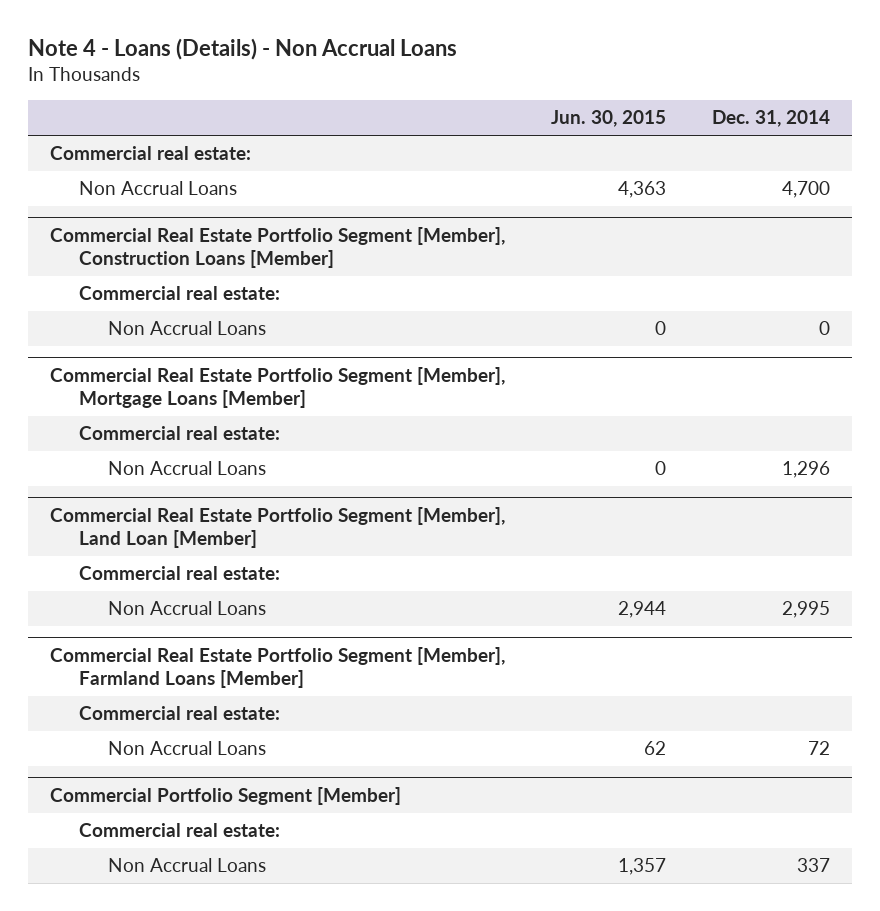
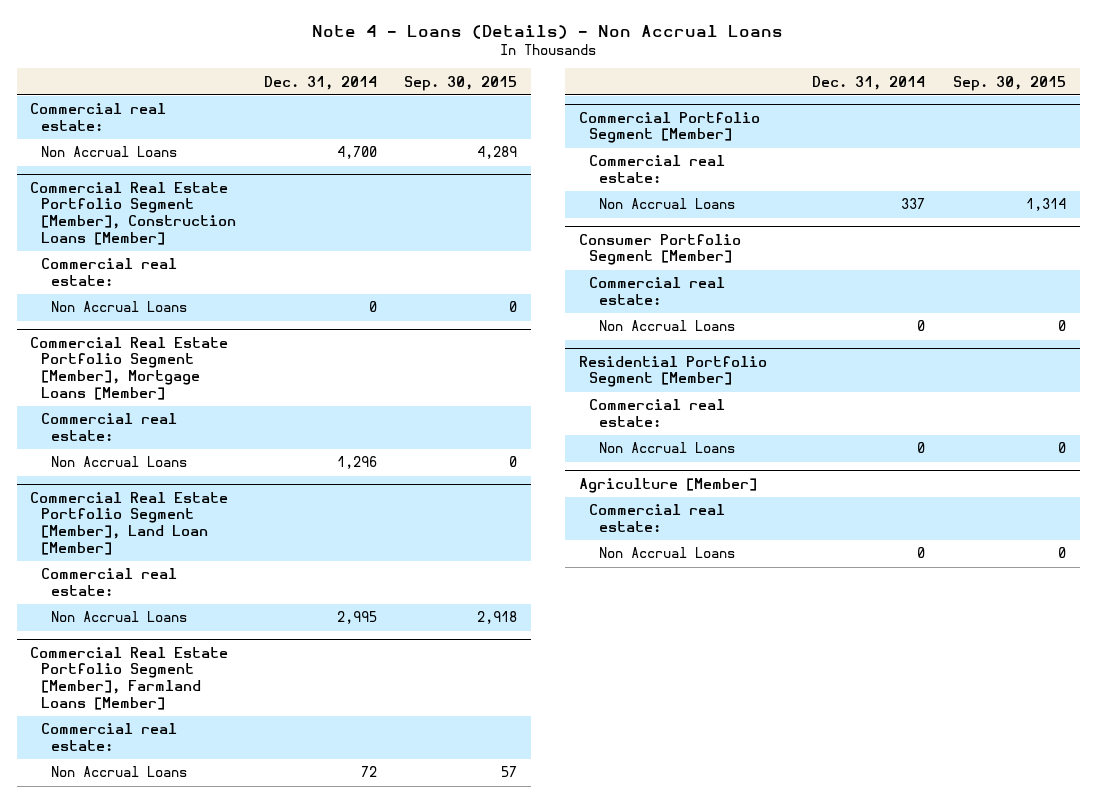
- | Jun. 30, 2015 | Dec. 31, 2014
+ | Dec. 31, 2014 | Sep. 30, 2015
+ Consumer Portfolio Segment [Member]
+ Commercial real estate:
+ Non Accrual Loans | 0 | 0
+ Residential Portfolio Segment [Member]
+ Commercial real estate:
+ Non Accrual Loans | 0 | 0
+ Agriculture [Member]
+ Commercial real estate:
+ Non Accrual Loans | 0 | 0

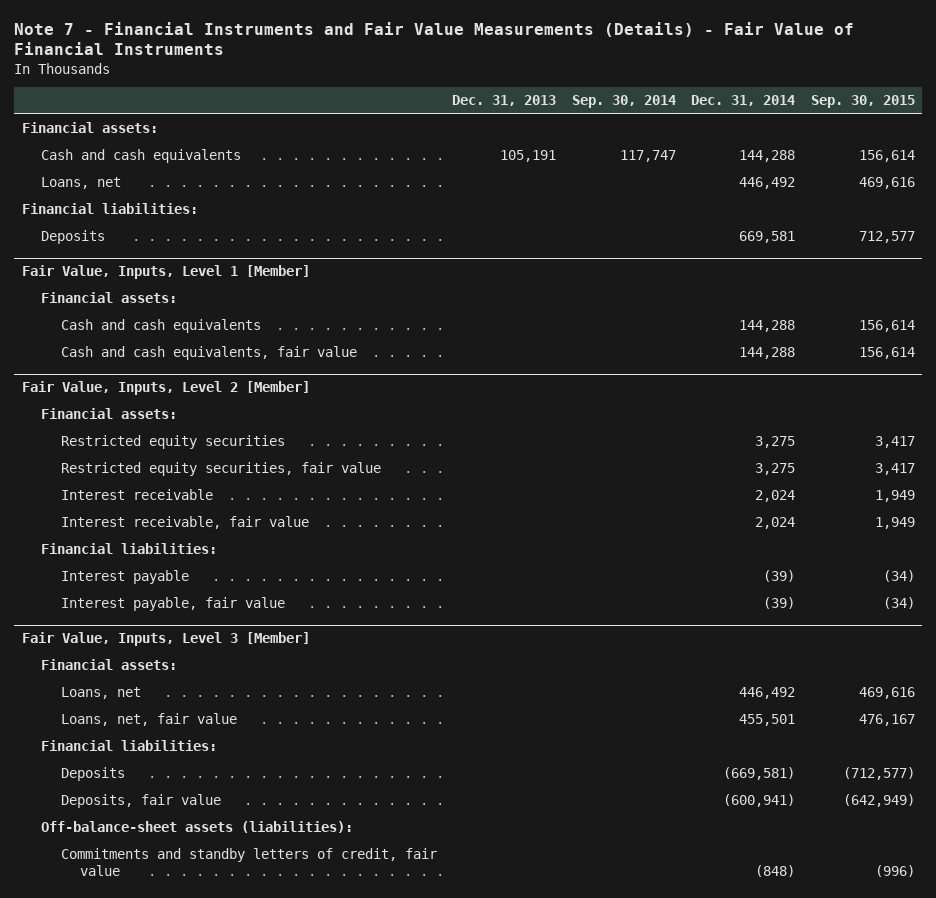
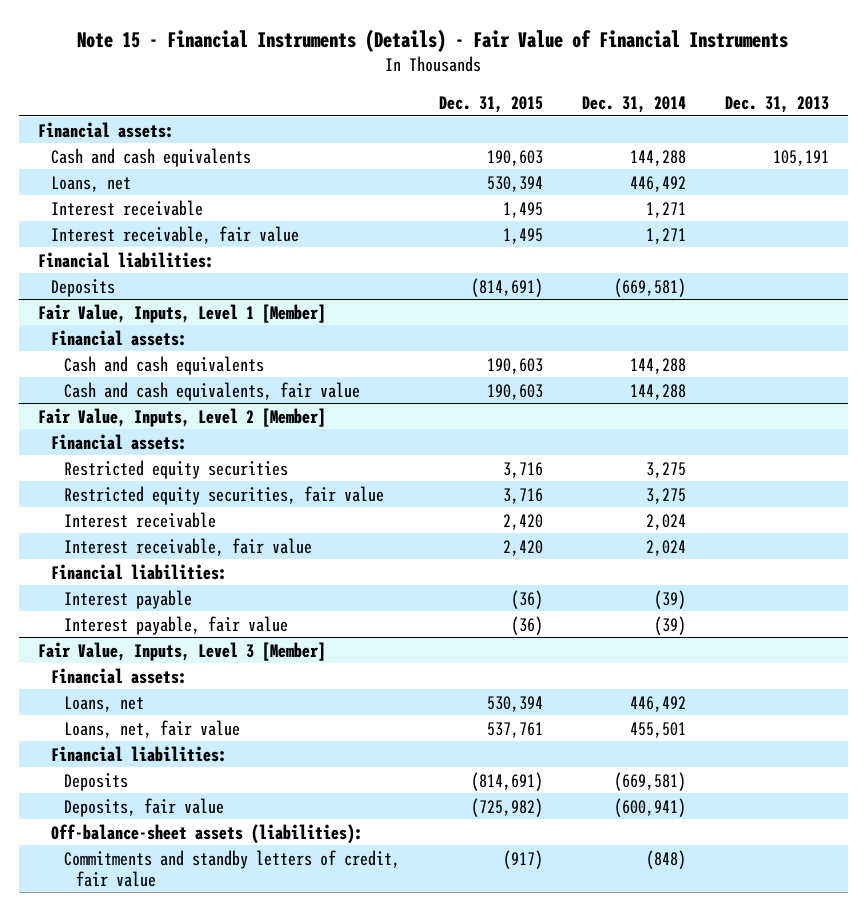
- Note 7 - Financial Instruments and Fair Value Measurements (Details) - Fair Value of Financial Instruments
+ Note 15 - Financial Instruments (Details) - Fair Value of Financial Instruments
- | Dec. 31, 2013 | Sep. 30, 2014 | Dec. 31, 2014 | Sep. 30, 2015
+ | Dec. 31, 2015 | Dec. 31, 2014 | Dec. 31, 2013
+ Interest receivable | 1,495 | 1,271 |
+ Interest receivable, fair value | 1,495 | 1,271 |
- Deposits | | | 669,581 | 712,577
+ Deposits | (814,691) | (669,581) |

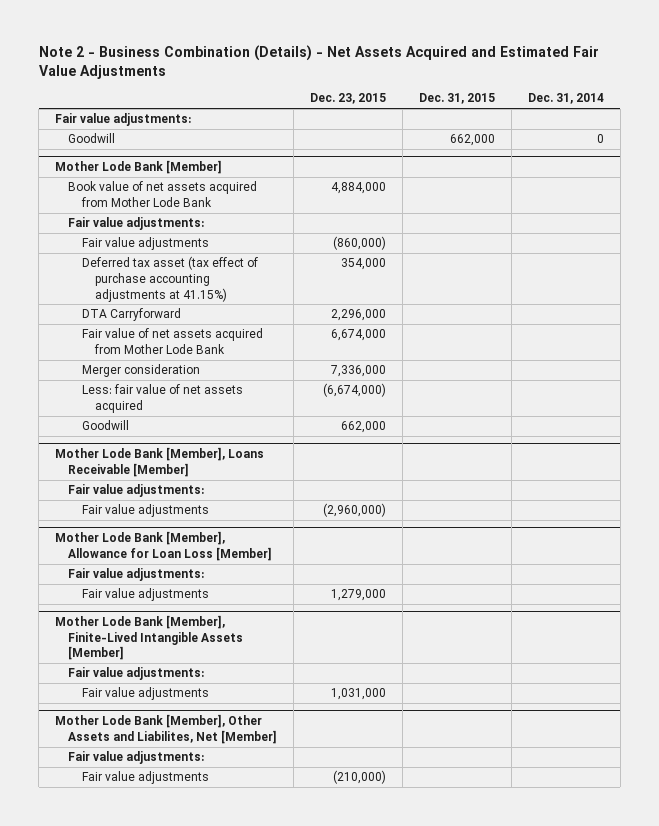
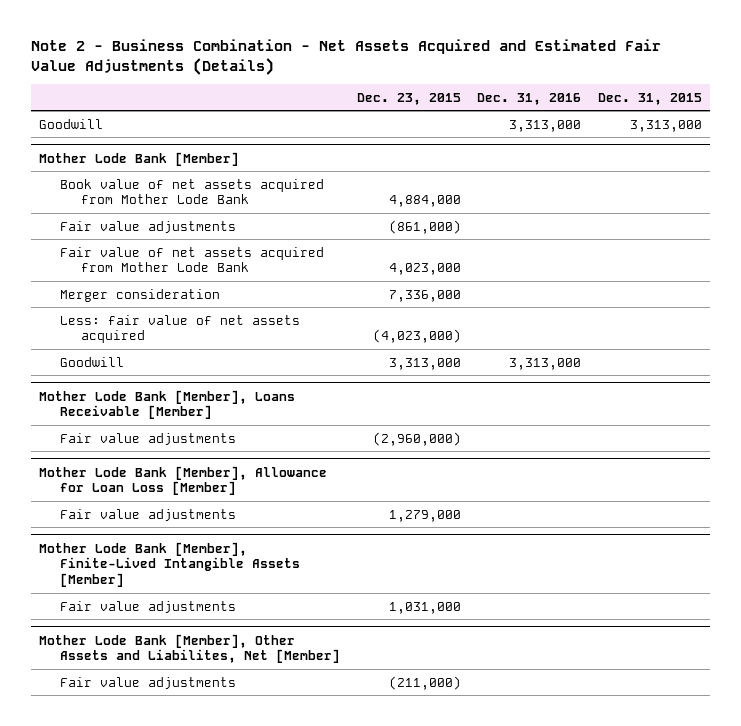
- Note 2 - Business Combination (Details) - Net Assets Acquired and Estimated Fair Value Adjustments
+ Note 2 - Business Combination - Net Assets Acquired and Estimated Fair Value Adjustments (Details)
- | Dec. 23, 2015 | Dec. 31, 2015 | Dec. 31, 2014
+ | Dec. 23, 2015 | Dec. 31, 2016 | Dec. 31, 2015
- Fair value adjustments:
- Goodwill | | 662,000 | 0
+ Goodwill | | 3,313,000 | 3,313,000
@ Mother Lode Bank [Member]
- Fair value adjustments:
- Fair value adjustments | (860,000) | |
- Deferred tax asset (tax effect of purchase accounting adjustments at 41.15%) | 354,000 | |
- DTA Carryforward | 2,296,000 | |
- Fair value of net assets acquired from Mother Lode Bank | 6,674,000 | |
+ Fair value adjustments | (861,000) | |
+ Fair value of net assets acquired from Mother Lode Bank | 4,023,000 | |
- Less: fair value of net assets acquired | (6,674,000) | |
- Goodwill | 662,000 | |
+ Less: fair value of net assets acquired | (4,023,000) | |
+ Goodwill | 3,313,000 | 3,313,000 |
@ Mother Lode Bank [Member], Loans Receivable [Member]
- Fair value adjustments:
@ Mother Lode Bank [Member], Allowance for Loan Loss [Member]
- Fair value adjustments:
@ Mother Lode Bank [Member], Finite-Lived Intangible Assets [Member]
- Fair value adjustments:
@ Mother Lode Bank [Member], Other Assets and Liabilites, Net [Member]
- Fair value adjustments:
- Fair value adjustments | (210,000) | |
+ Fair value adjustments | (211,000) | |

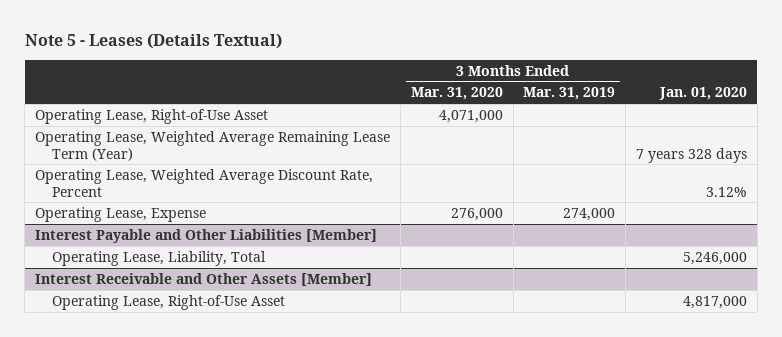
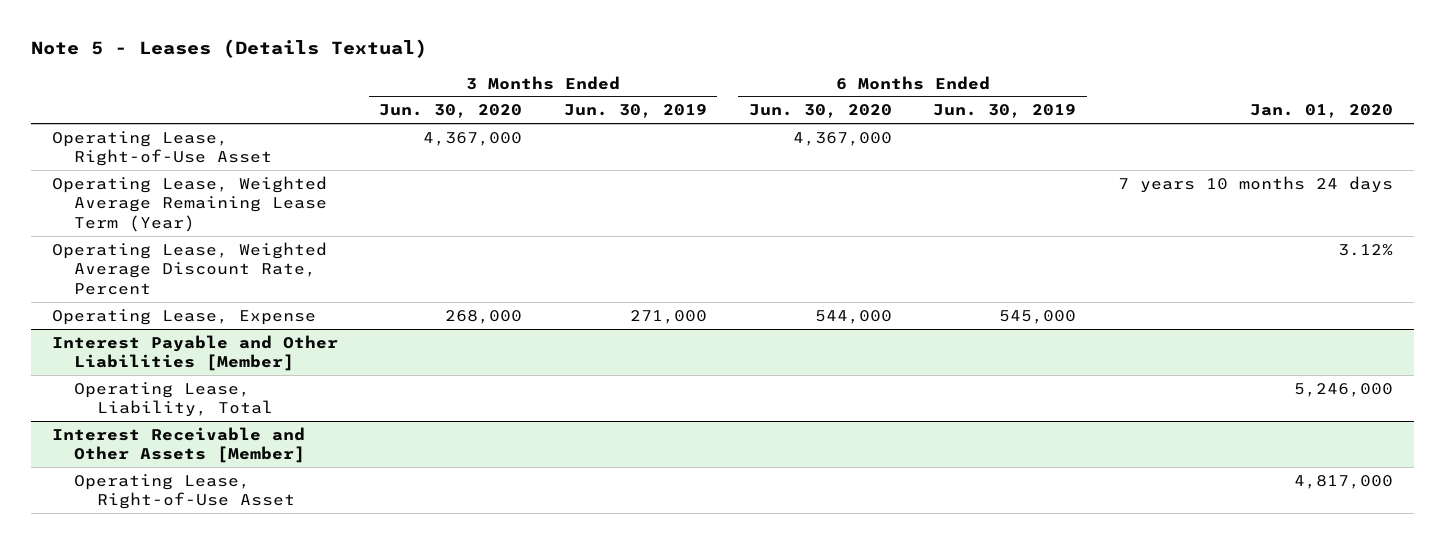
- | 3 Months Ended Mar. 31, 2020 | 3 Months Ended Mar. 31, 2019 | Jan. 01, 2020
+ | 3 Months Ended Jun. 30, 2020 | 3 Months Ended Jun. 30, 2019 | 6 Months Ended Jun. 30, 2020 | 6 Months Ended Jun. 30, 2019 | Jan. 01, 2020
- Operating Lease, Weighted Average Remaining Lease Term (Year) | | | 7 years 328 days
+ Operating Lease, Weighted Average Remaining Lease Term (Year) | | | | | 7 years 10 months 24 days

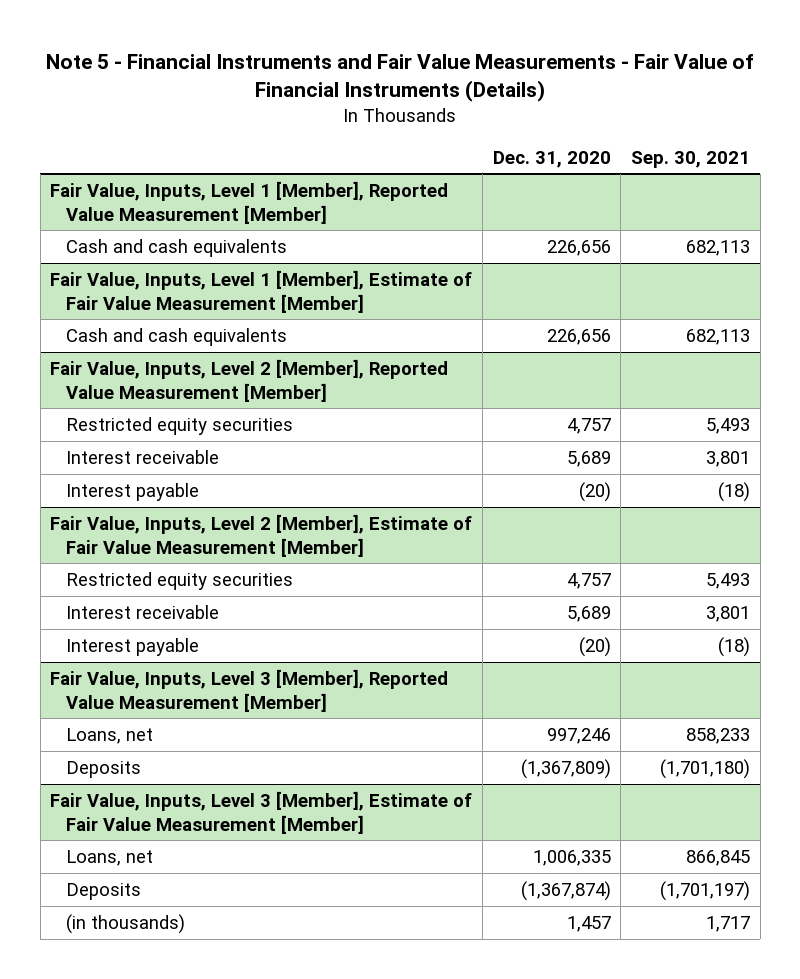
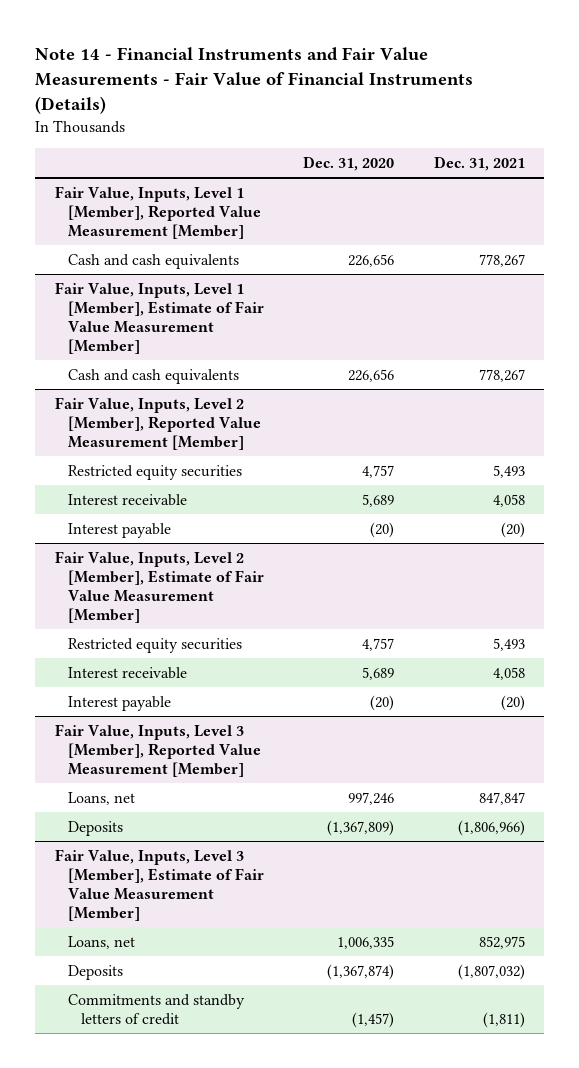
- Note 5 - Financial Instruments and Fair Value Measurements - Fair Value of Financial Instruments (Details)
+ Note 14 - Financial Instruments and Fair Value Measurements - Fair Value of Financial Instruments (Details)
- | Dec. 31, 2020 | Sep. 30, 2021
+ | Dec. 31, 2020 | Dec. 31, 2021
@ Fair Value, Inputs, Level 3 [Member], Estimate of Fair Value Measurement [Member]
- (in thousands) | 1,457 | 1,717
+ Commitments and standby letters of credit | (1,457) | (1,811)

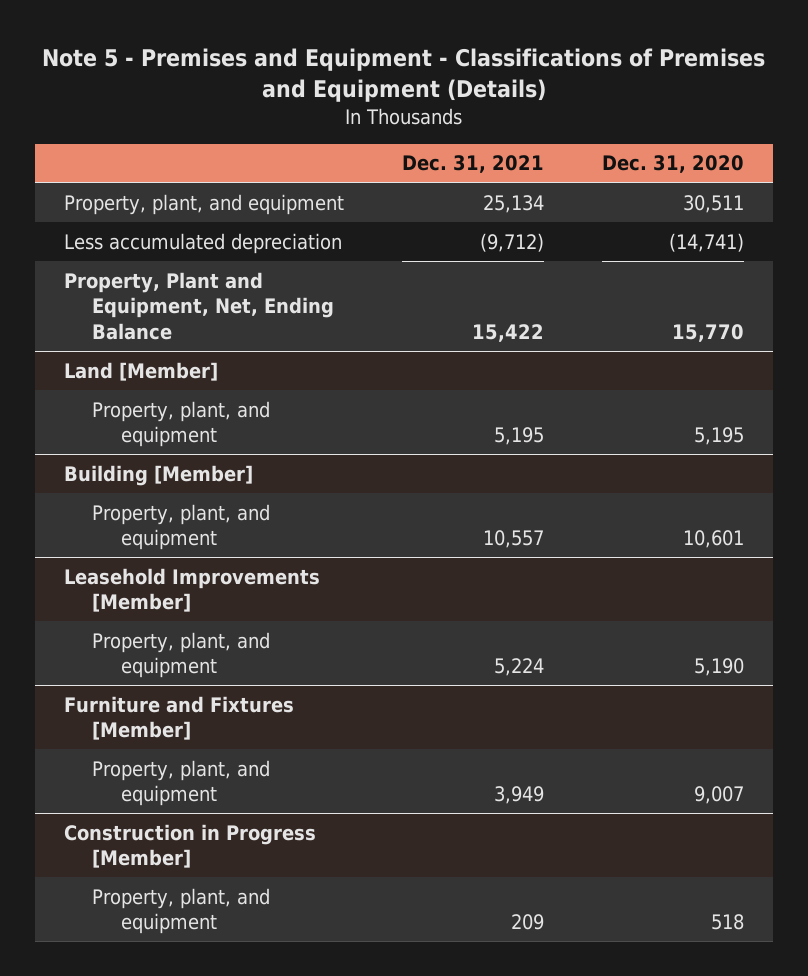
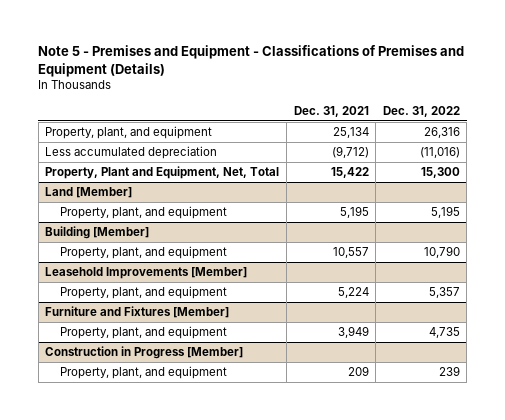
- | Dec. 31, 2021 | Dec. 31, 2020
+ | Dec. 31, 2021 | Dec. 31, 2022
- Property, Plant and Equipment, Net, Ending Balance | 15,422 | 15,770
+ Property, Plant and Equipment, Net, Total | 15,422 | 15,300

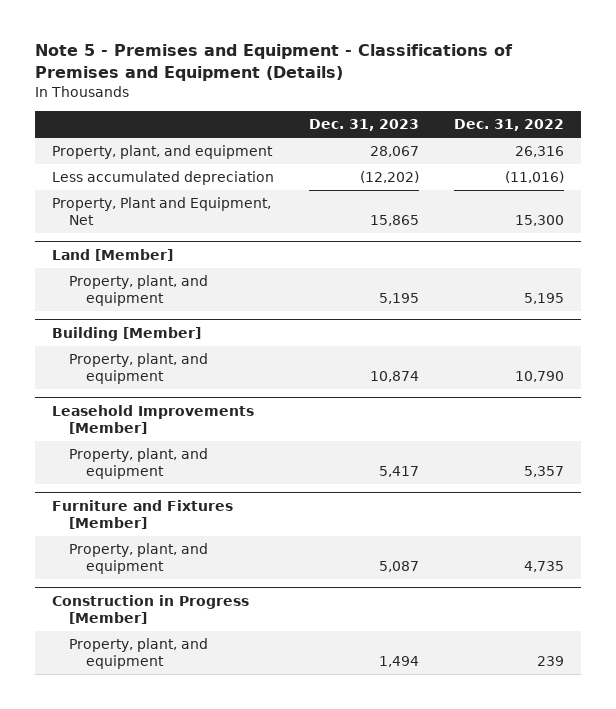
- | Dec. 31, 2021 | Dec. 31, 2022
+ | Dec. 31, 2023 | Dec. 31, 2022
- Property, Plant and Equipment, Net, Total | 15,422 | 15,300
+ Property, Plant and Equipment, Net | 15,865 | 15,300

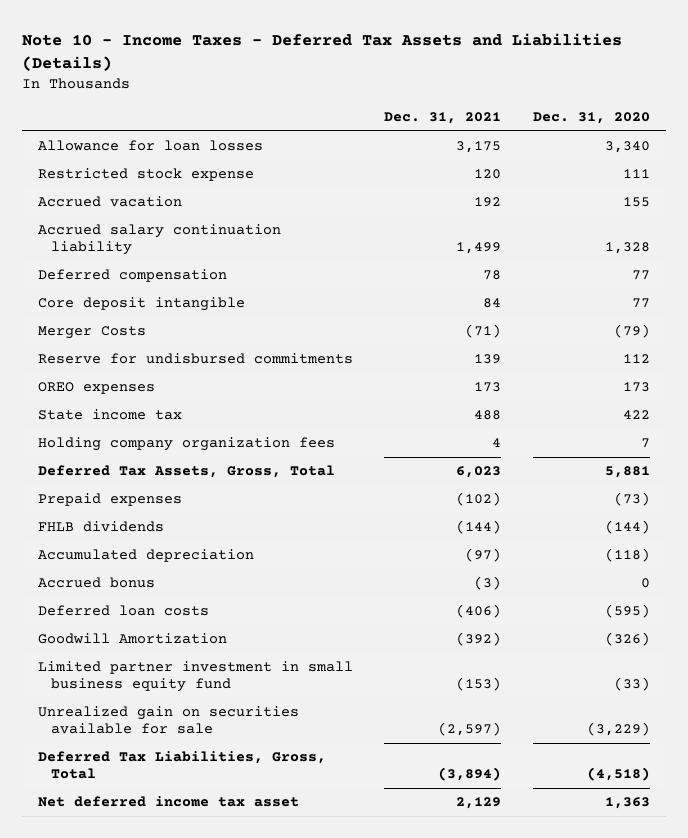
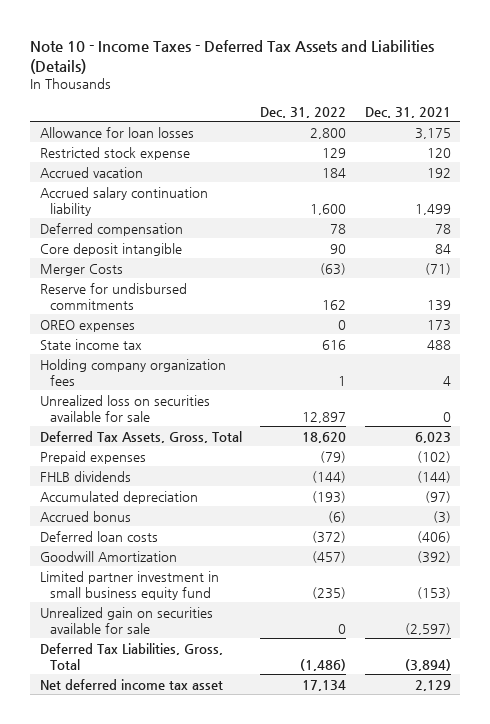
- | Dec. 31, 2021 | Dec. 31, 2020
+ | Dec. 31, 2022 | Dec. 31, 2021
+ Unrealized loss on securities available for sale | 12,897 | 0

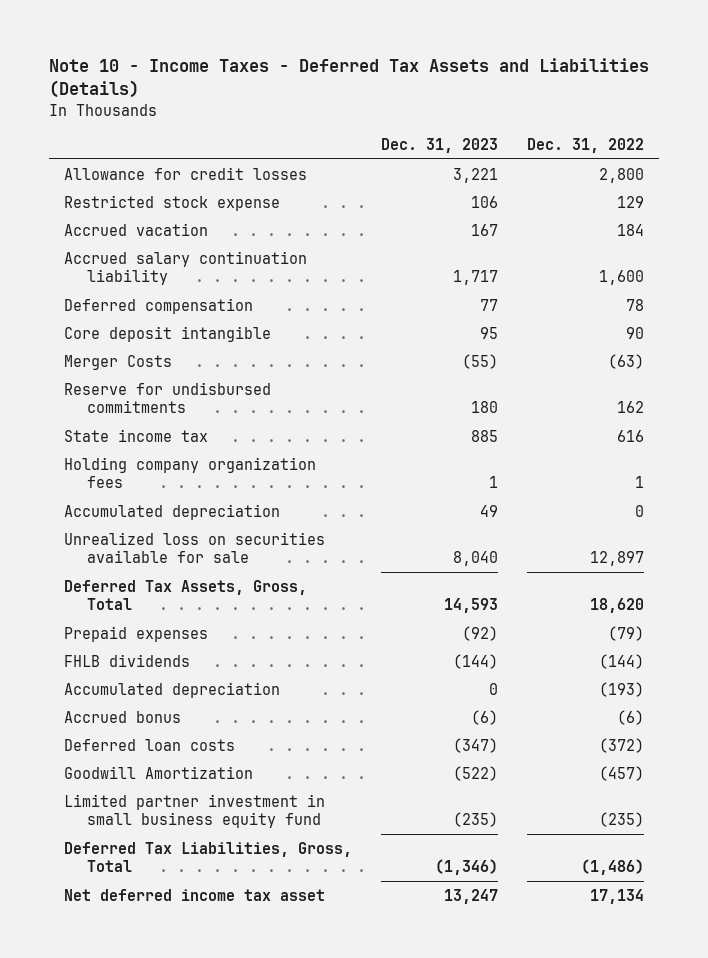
- | Dec. 31, 2022 | Dec. 31, 2021
+ | Dec. 31, 2023 | Dec. 31, 2022
- Allowance for loan losses | 2,800 | 3,175
+ Allowance for credit losses | 3,221 | 2,800
- OREO expenses | 0 | 173
+ Accumulated depreciation | 49 | 0
- Unrealized gain on securities available for sale | 0 | (2,597)

